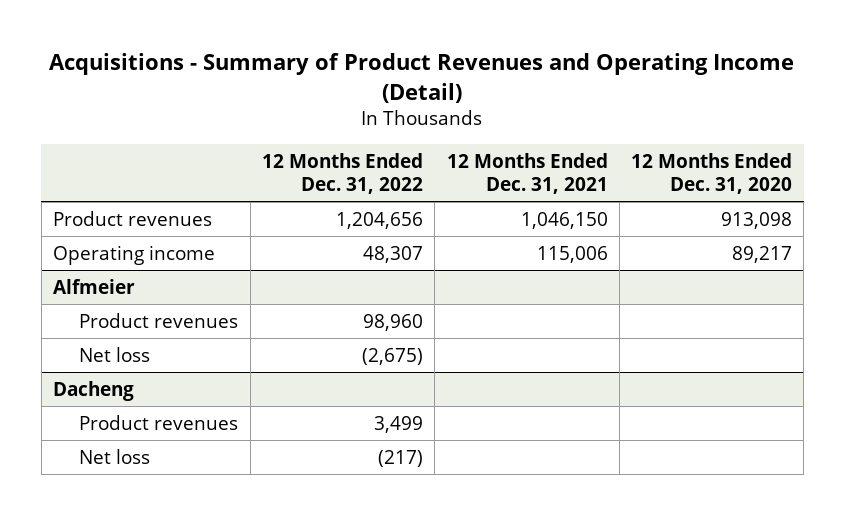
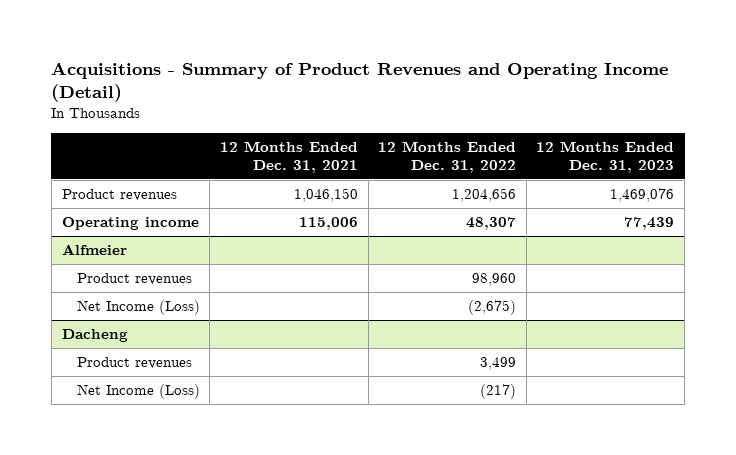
- | 12 Months Ended Dec. 31, 2022 | 12 Months Ended Dec. 31, 2021 | 12 Months Ended Dec. 31, 2020
+ | 12 Months Ended Dec. 31, 2021 | 12 Months Ended Dec. 31, 2022 | 12 Months Ended Dec. 31, 2023
@ Alfmeier
- Net loss | (2,675) | |
+ Net Income (Loss) | | (2,675) |
@ Dacheng
- Net loss | (217) | |
+ Net Income (Loss) | | (217) |

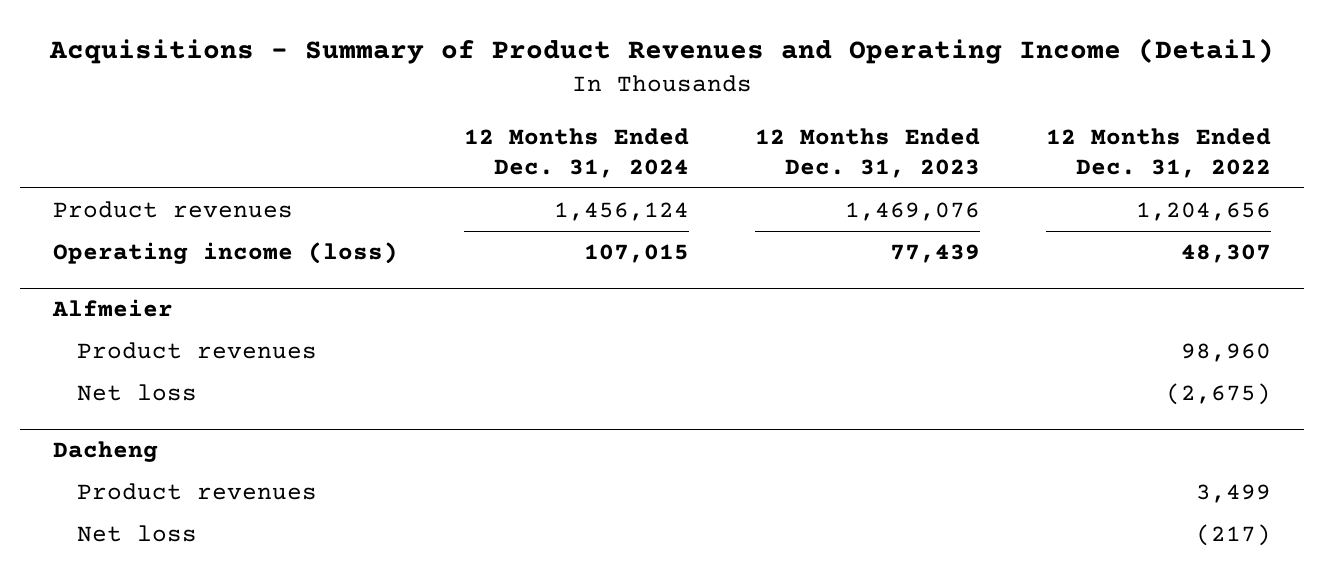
- | 12 Months Ended Dec. 31, 2021 | 12 Months Ended Dec. 31, 2022 | 12 Months Ended Dec. 31, 2023
+ | 12 Months Ended Dec. 31, 2024 | 12 Months Ended Dec. 31, 2023 | 12 Months Ended Dec. 31, 2022
- Operating income | 115,006 | 48,307 | 77,439
+ Operating income (loss) | 107,015 | 77,439 | 48,307
@ Alfmeier
- Net Income (Loss) | | (2,675) |
+ Net loss | | | (2,675)
@ Dacheng
- Net Income (Loss) | | (217) |
+ Net loss | | | (217)

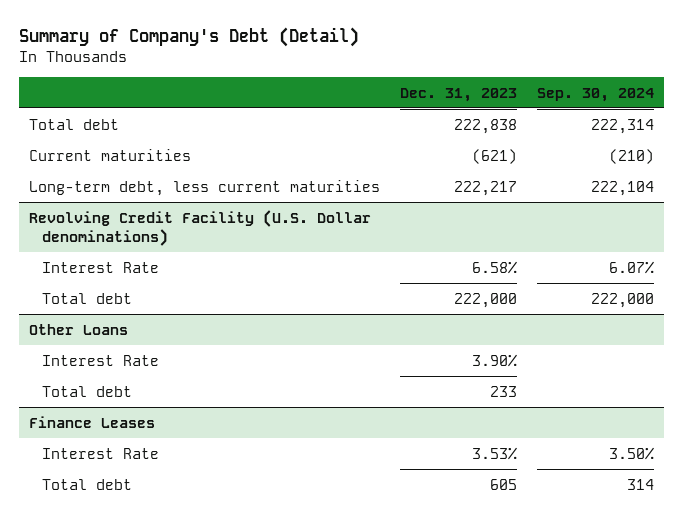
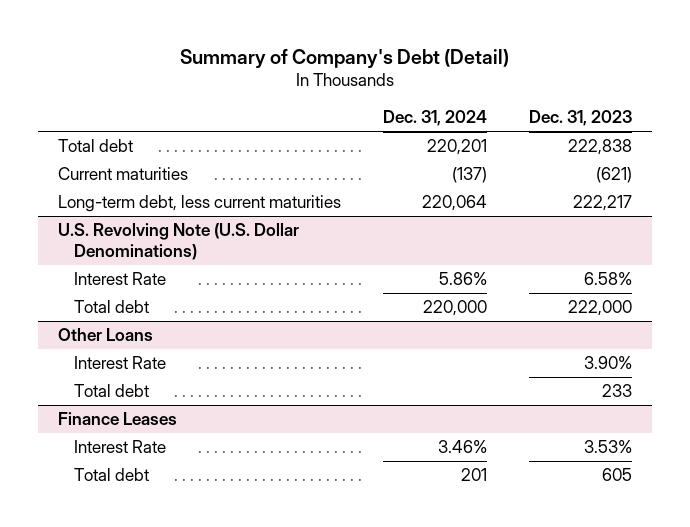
- | Dec. 31, 2023 | Sep. 30, 2024
+ | Dec. 31, 2024 | Dec. 31, 2023
- Revolving Credit Facility (U.S. Dollar denominations)
+ U.S. Revolving Note (U.S. Dollar Denominations)

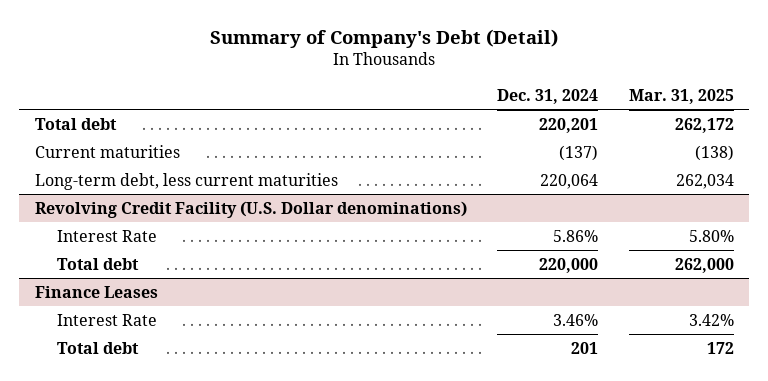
- | Dec. 31, 2024 | Dec. 31, 2023
+ | Dec. 31, 2024 | Mar. 31, 2025
- U.S. Revolving Note (U.S. Dollar Denominations)
+ Revolving Credit Facility (U.S. Dollar denominations)
- Other Loans
- Interest Rate | | 3.90%
- Total debt | | 233

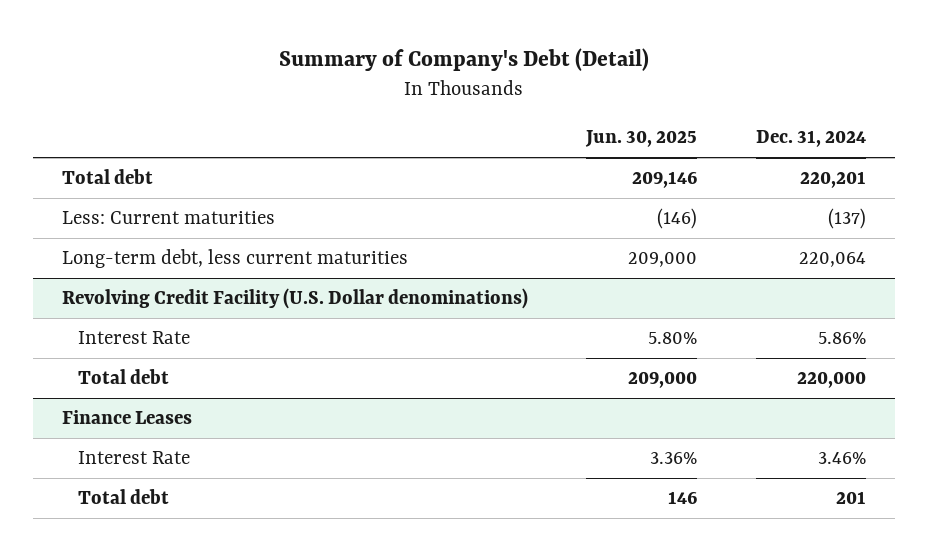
- | Dec. 31, 2024 | Mar. 31, 2025
+ | Jun. 30, 2025 | Dec. 31, 2024
- Current maturities | (137) | (138)
+ Less: Current maturities | (146) | (137)

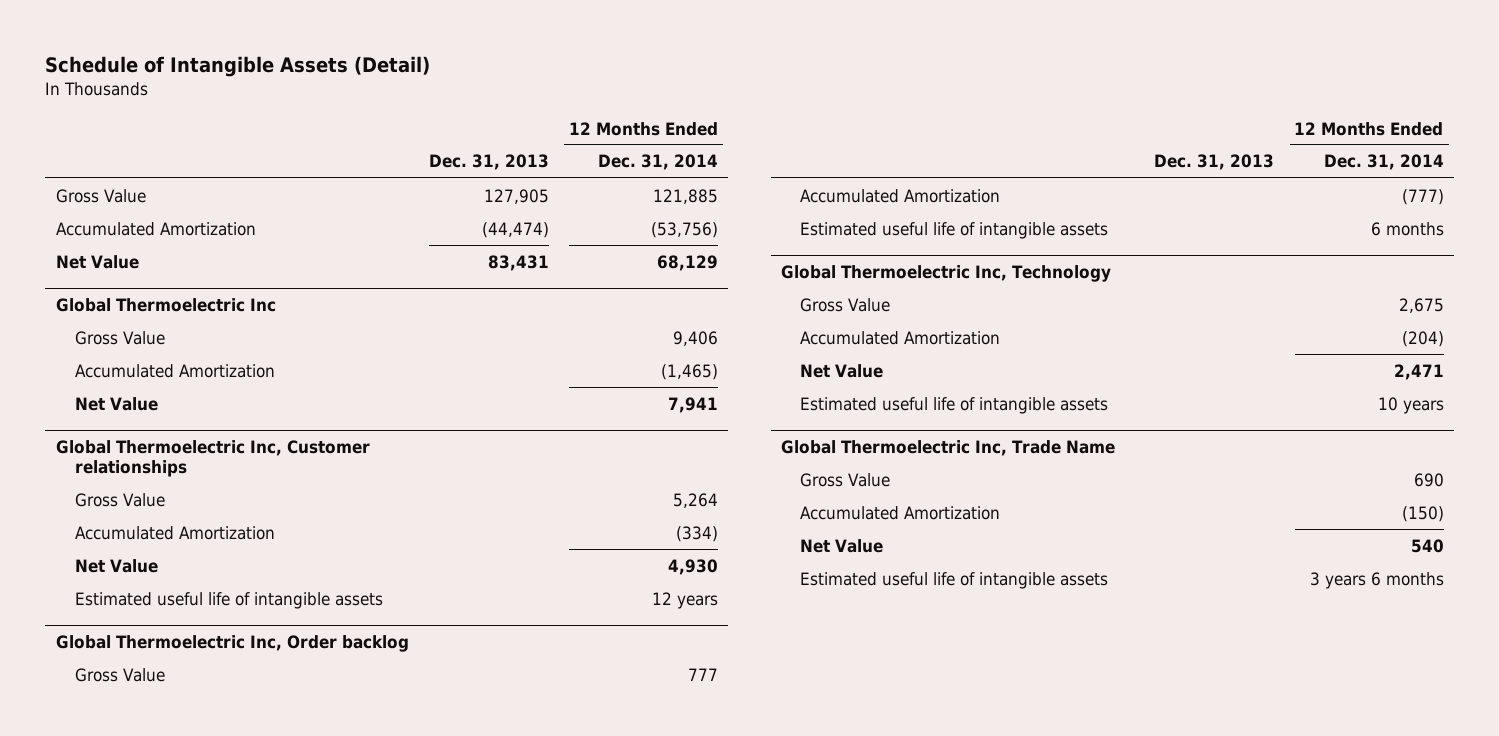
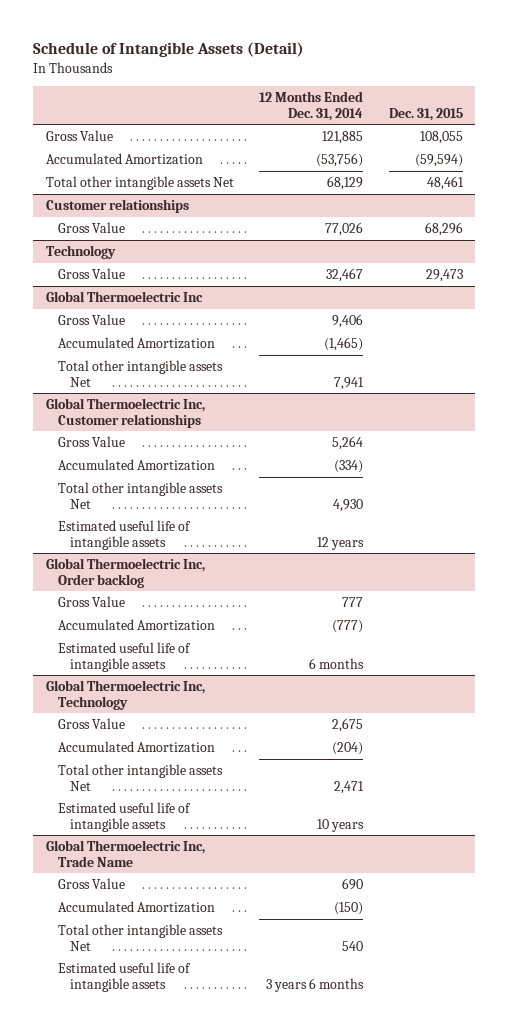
- | Dec. 31, 2013 | 12 Months Ended Dec. 31, 2014
+ | 12 Months Ended Dec. 31, 2014 | Dec. 31, 2015
- Net Value | 83,431 | 68,129
+ Total other intangible assets Net | 68,129 | 48,461
+ Customer relationships
+ Gross Value | 77,026 | 68,296
+ Technology
+ Gross Value | 32,467 | 29,473
@ Global Thermoelectric Inc
- Net Value | | 7,941
+ Total other intangible assets Net | 7,941 |
@ Global Thermoelectric Inc, Customer relationships
- Net Value | | 4,930
+ Total other intangible assets Net | 4,930 |
@ Global Thermoelectric Inc, Technology
- Net Value | | 2,471
+ Total other intangible assets Net | 2,471 |
@ Global Thermoelectric Inc, Trade Name
- Net Value | | 540
+ Total other intangible assets Net | 540 |

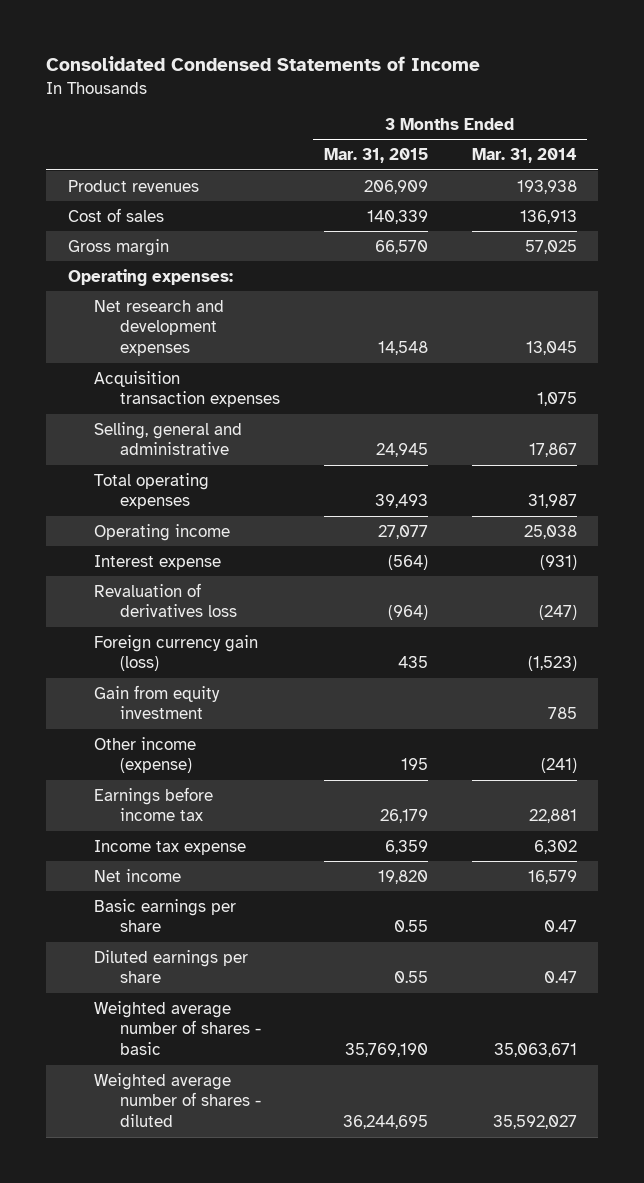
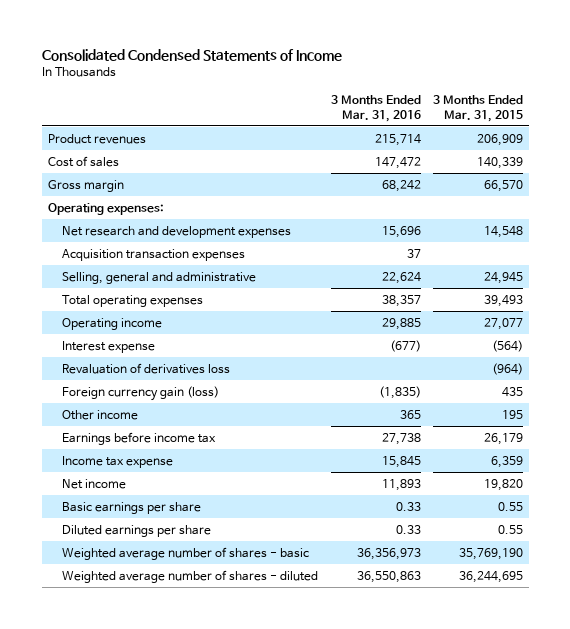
- | 3 Months Ended Mar. 31, 2015 | 3 Months Ended Mar. 31, 2014
+ | 3 Months Ended Mar. 31, 2016 | 3 Months Ended Mar. 31, 2015
- Gain from equity investment | | 785
- Other income (expense) | 195 | (241)
+ Other income | 365 | 195

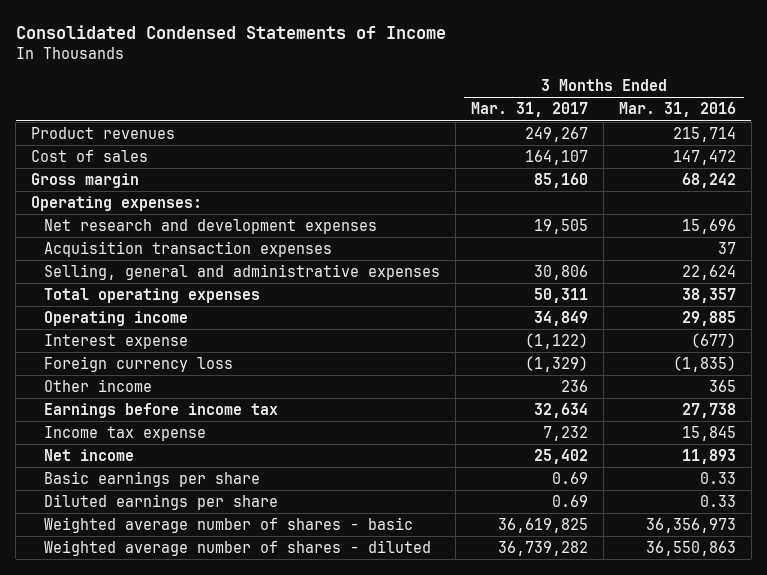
- | 3 Months Ended Mar. 31, 2016 | 3 Months Ended Mar. 31, 2015
+ | 3 Months Ended Mar. 31, 2017 | 3 Months Ended Mar. 31, 2016
- Selling, general and administrative | 22,624 | 24,945
+ Selling, general and administrative expenses | 30,806 | 22,624
- Revaluation of derivatives loss | | (964)
- Foreign currency gain (loss) | (1,835) | 435
+ Foreign currency loss | (1,329) | (1,835)

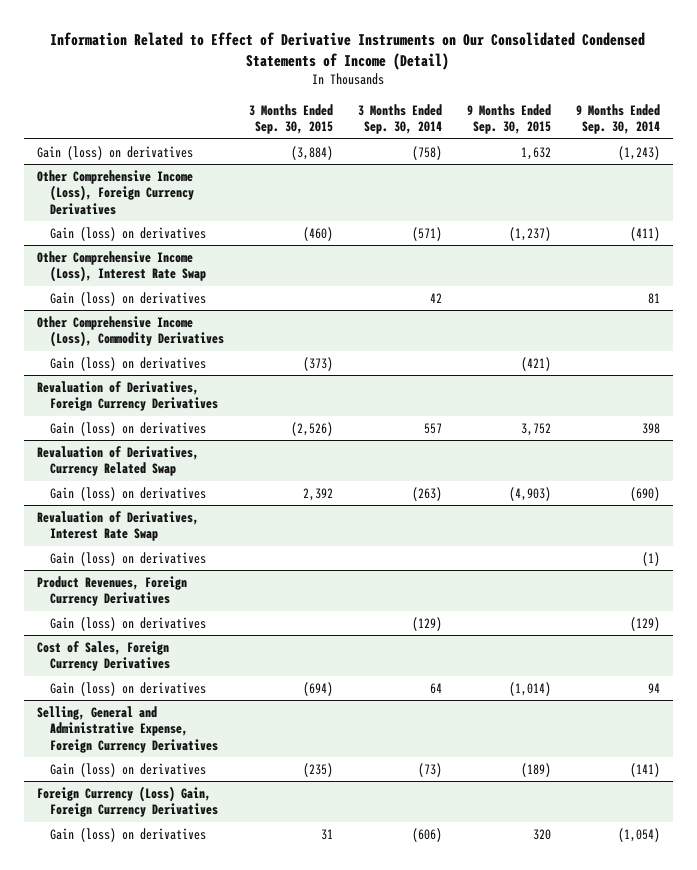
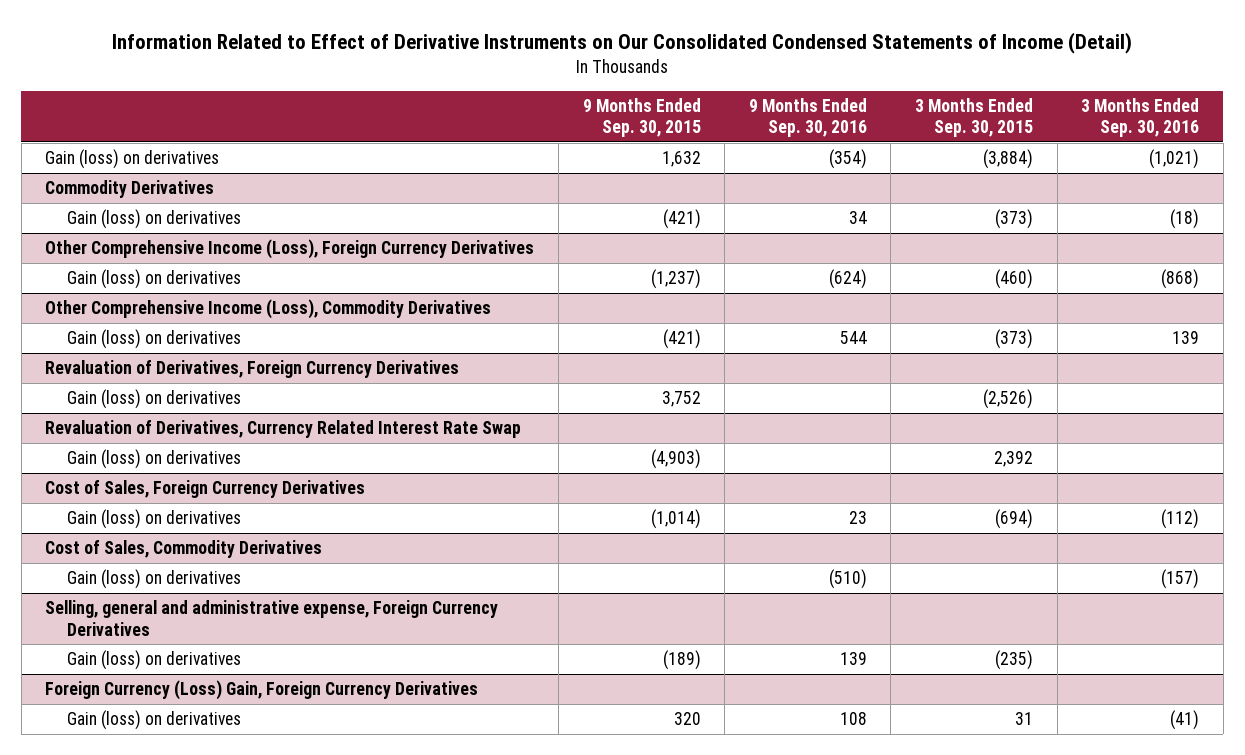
- | 3 Months Ended Sep. 30, 2015 | 3 Months Ended Sep. 30, 2014 | 9 Months Ended Sep. 30, 2015 | 9 Months Ended Sep. 30, 2014
+ | 9 Months Ended Sep. 30, 2015 | 9 Months Ended Sep. 30, 2016 | 3 Months Ended Sep. 30, 2015 | 3 Months Ended Sep. 30, 2016
+ Commodity Derivatives
+ Gain (loss) on derivatives | (421) | 34 | (373) | (18)
- Other Comprehensive Income (Loss), Interest Rate Swap
- Gain (loss) on derivatives | | 42 | | 81
- Revaluation of Derivatives, Currency Related Swap
+ Revaluation of Derivatives, Currency Related Interest Rate Swap
- Revaluation of Derivatives, Interest Rate Swap
- Gain (loss) on derivatives | | | | (1)
- Product Revenues, Foreign Currency Derivatives
- Gain (loss) on derivatives | | (129) | | (129)
- Selling, General and Administrative Expense, Foreign Currency Derivatives
+ Cost of Sales, Commodity Derivatives
+ Gain (loss) on derivatives | | (510) | | (157)
+ Selling, general and administrative expense, Foreign Currency Derivatives

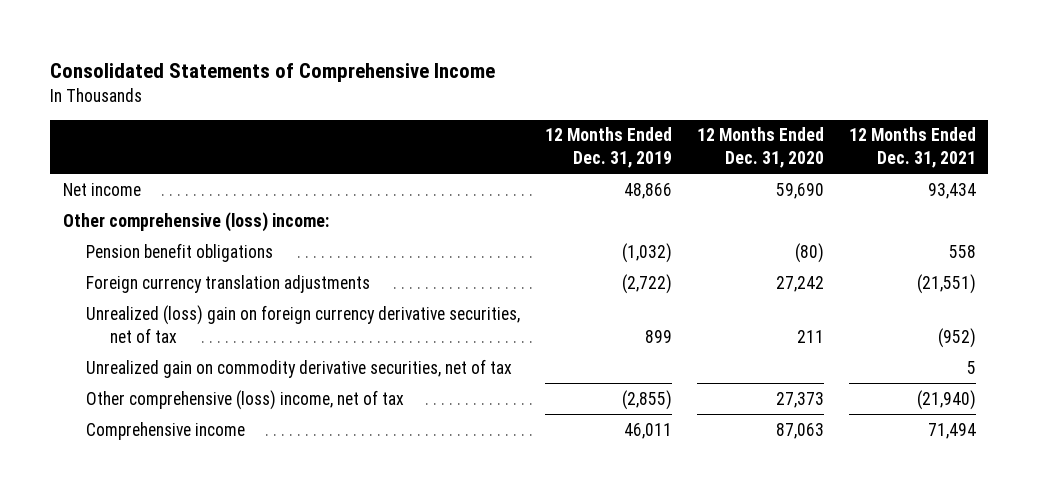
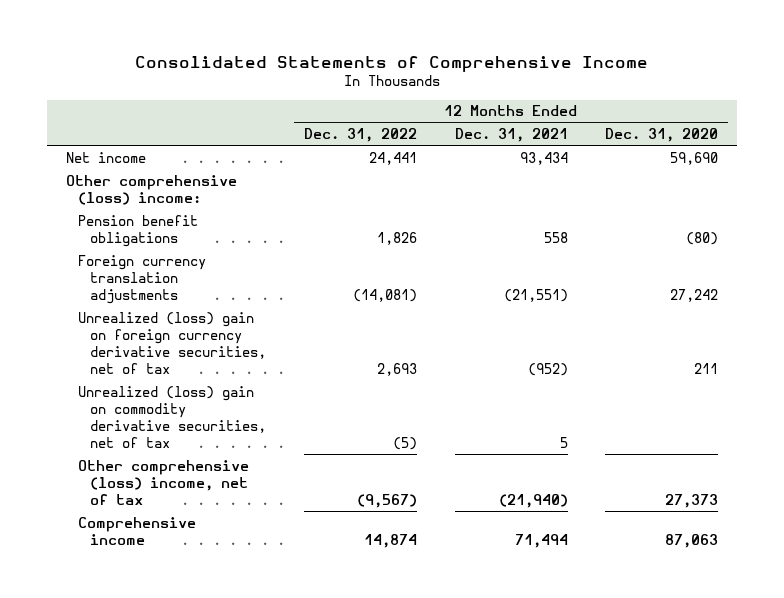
- | 12 Months Ended Dec. 31, 2019 | 12 Months Ended Dec. 31, 2020 | 12 Months Ended Dec. 31, 2021
+ | 12 Months Ended Dec. 31, 2022 | 12 Months Ended Dec. 31, 2021 | 12 Months Ended Dec. 31, 2020
- Unrealized gain on commodity derivative securities, net of tax | | | 5
+ Unrealized (loss) gain on commodity derivative securities, net of tax | (5) | 5 |

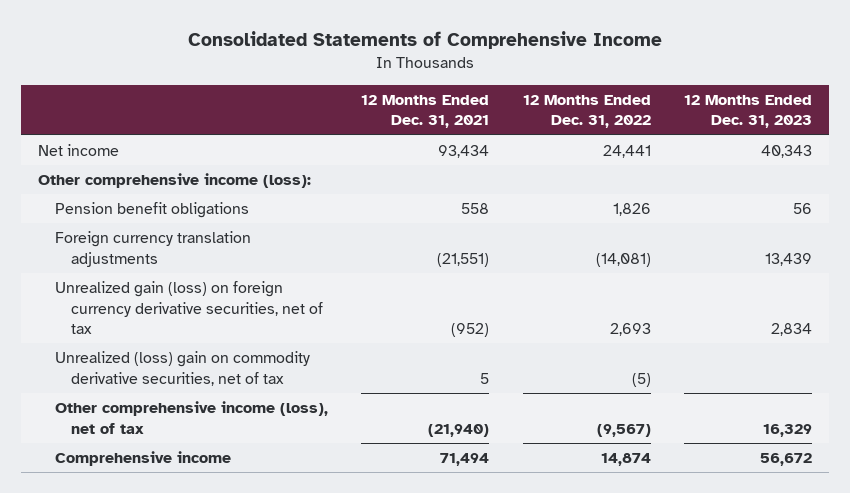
- | 12 Months Ended Dec. 31, 2022 | 12 Months Ended Dec. 31, 2021 | 12 Months Ended Dec. 31, 2020
+ | 12 Months Ended Dec. 31, 2021 | 12 Months Ended Dec. 31, 2022 | 12 Months Ended Dec. 31, 2023
- Other comprehensive (loss) income:
+ Other comprehensive income (loss):
- Unrealized (loss) gain on foreign currency derivative securities, net of tax | 2,693 | (952) | 211
+ Unrealized gain (loss) on foreign currency derivative securities, net of tax | (952) | 2,693 | 2,834
- Other comprehensive (loss) income, net of tax | (9,567) | (21,940) | 27,373
+ Other comprehensive income (loss), net of tax | (21,940) | (9,567) | 16,329

